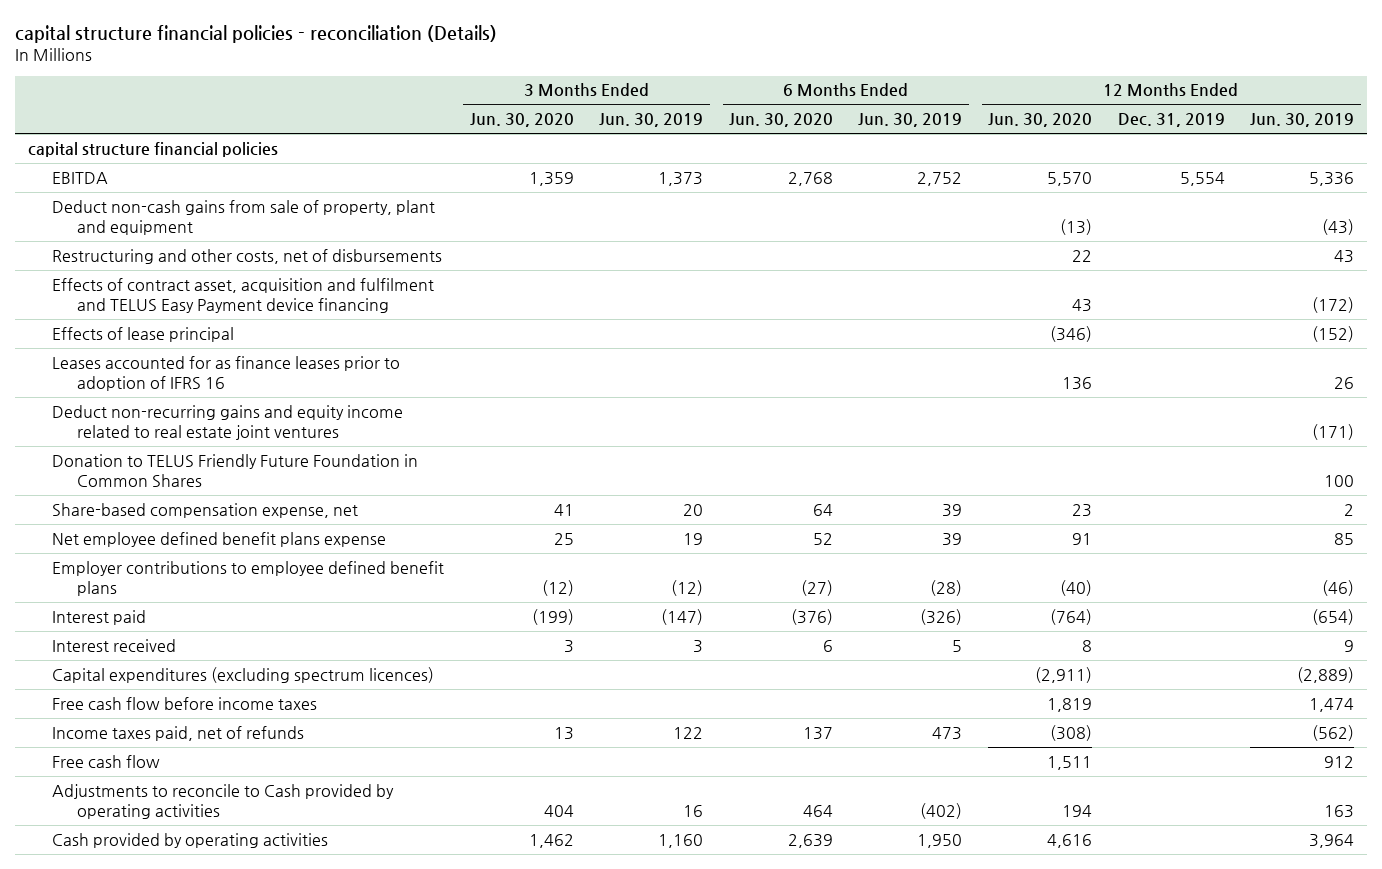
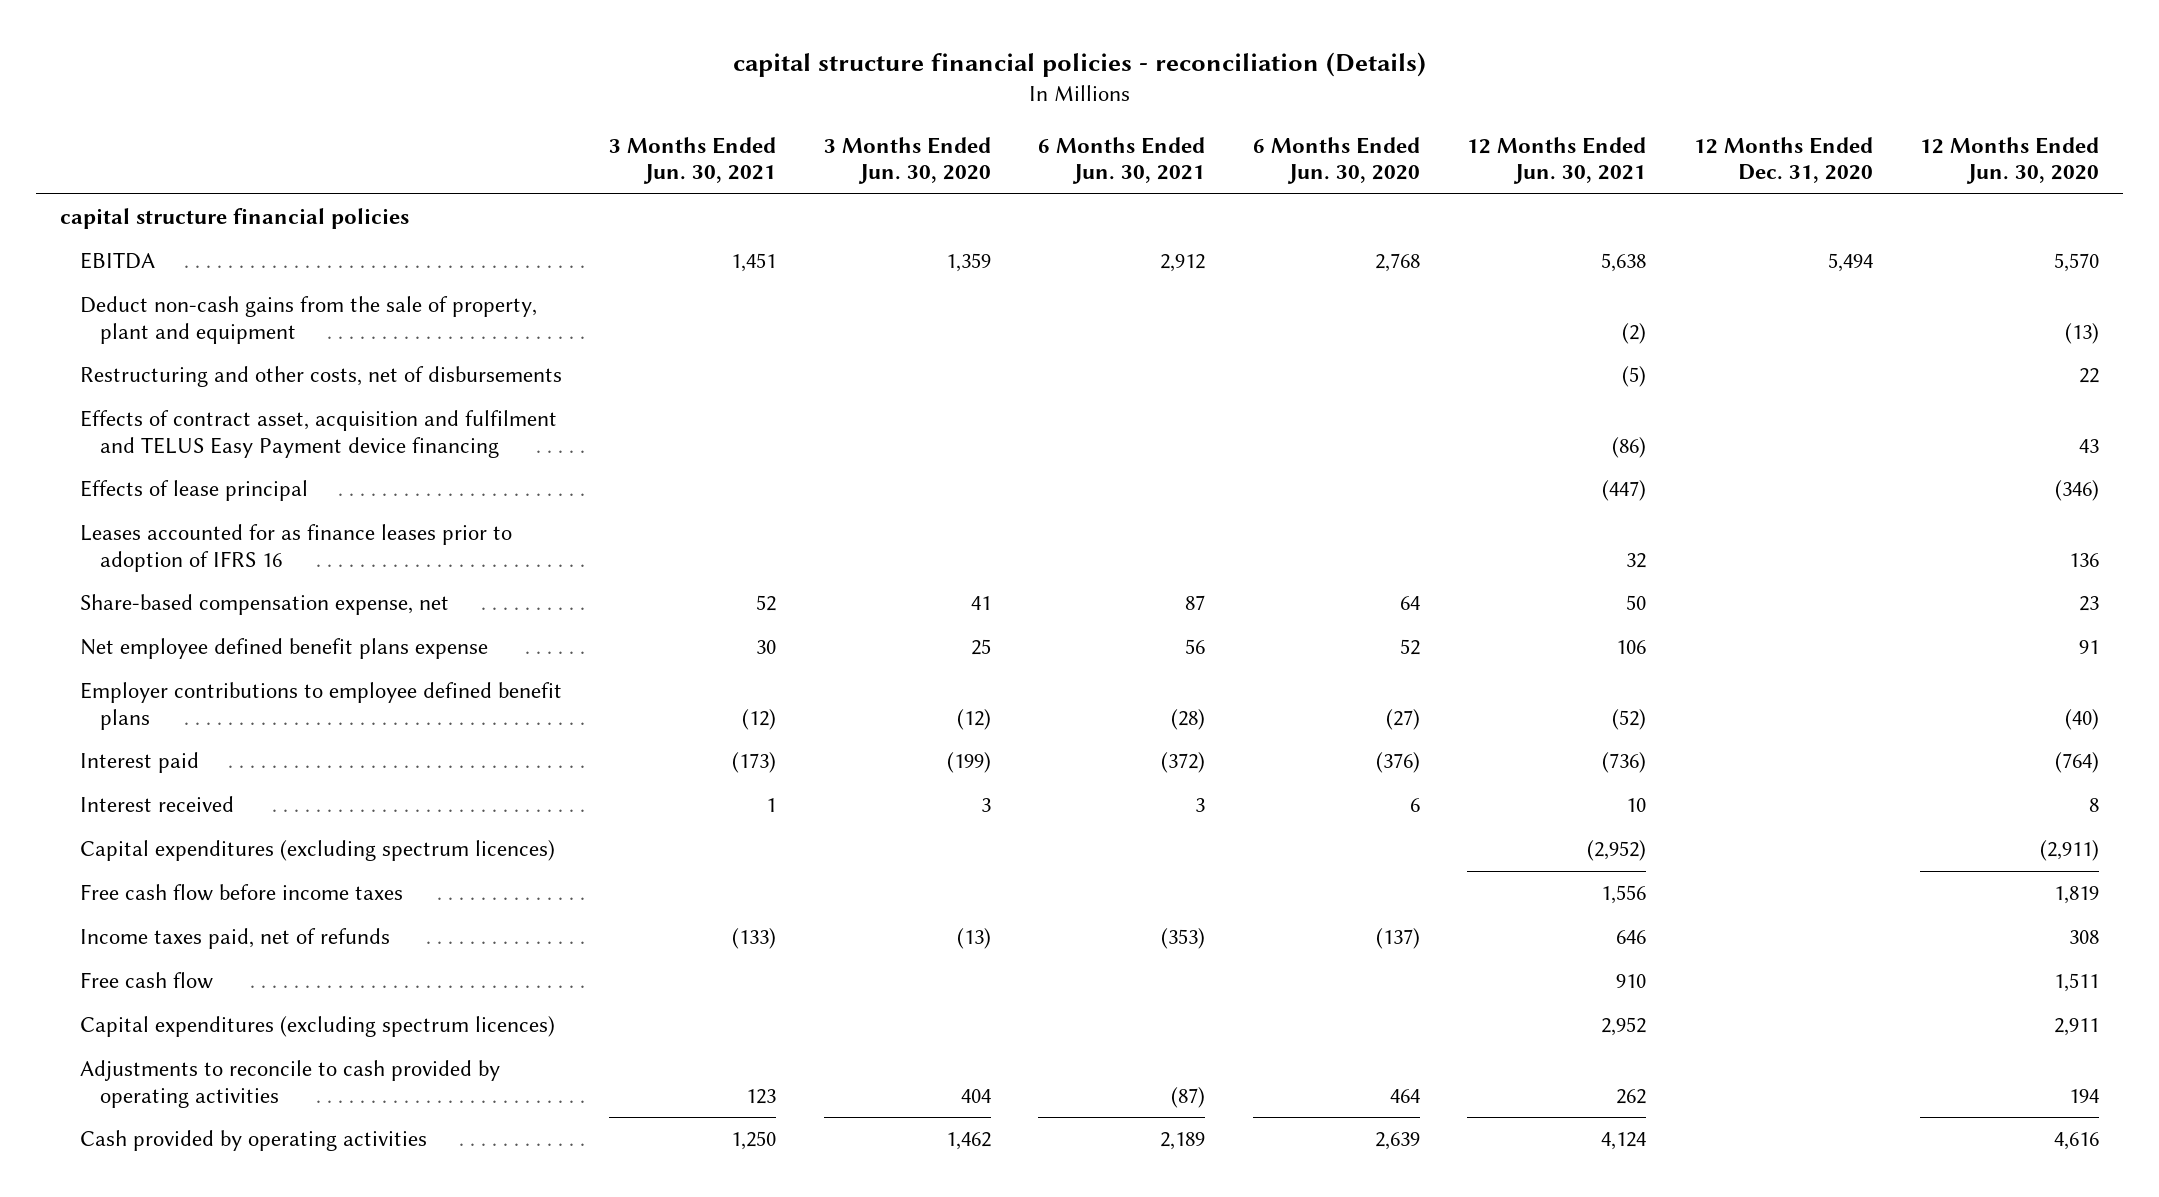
- | 3 Months Ended Jun. 30, 2020 | 3 Months Ended Jun. 30, 2019 | 6 Months Ended Jun. 30, 2020 | 6 Months Ended Jun. 30, 2019 | 12 Months Ended Jun. 30, 2020 | 12 Months Ended Dec. 31, 2019 | 12 Months Ended Jun. 30, 2019
+ | 3 Months Ended Jun. 30, 2021 | 3 Months Ended Jun. 30, 2020 | 6 Months Ended Jun. 30, 2021 | 6 Months Ended Jun. 30, 2020 | 12 Months Ended Jun. 30, 2021 | 12 Months Ended Dec. 31, 2020 | 12 Months Ended Jun. 30, 2020
- Deduct non-cash gains from sale of property, plant and equipment | | | | | (13) | | (43)
+ Deduct non-cash gains from the sale of property, plant and equipment | | | | | (2) | | (13)
- Deduct non-recurring gains and equity income related to real estate joint ventures | | | | | | | (171)
- Donation to TELUS Friendly Future Foundation in Common Shares | | | | | | | 100
- Income taxes paid, net of refunds | 13 | 122 | 137 | 473 | (308) | | (562)
+ Income taxes paid, net of refunds | (133) | (13) | (353) | (137) | 646 | | 308
- Adjustments to reconcile to Cash provided by operating activities | 404 | 16 | 464 | (402) | 194 | | 163
+ Capital expenditures (excluding spectrum licences) | | | | | 2,952 | | 2,911
+ Adjustments to reconcile to cash provided by operating activities | 123 | 404 | (87) | 464 | 262 | | 194

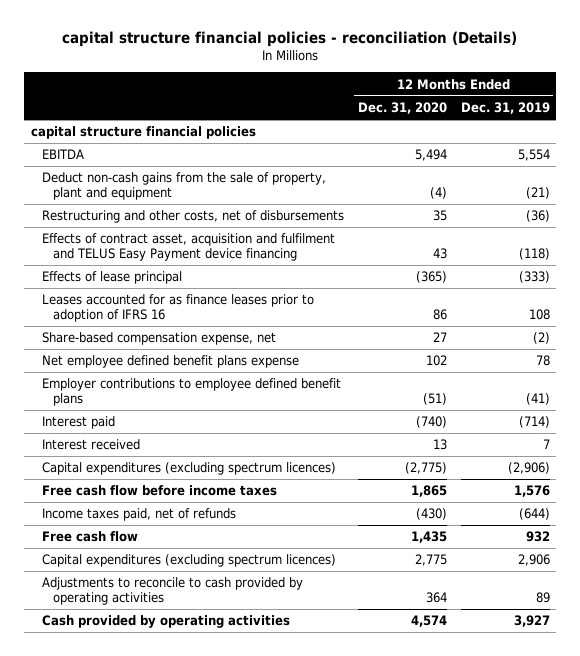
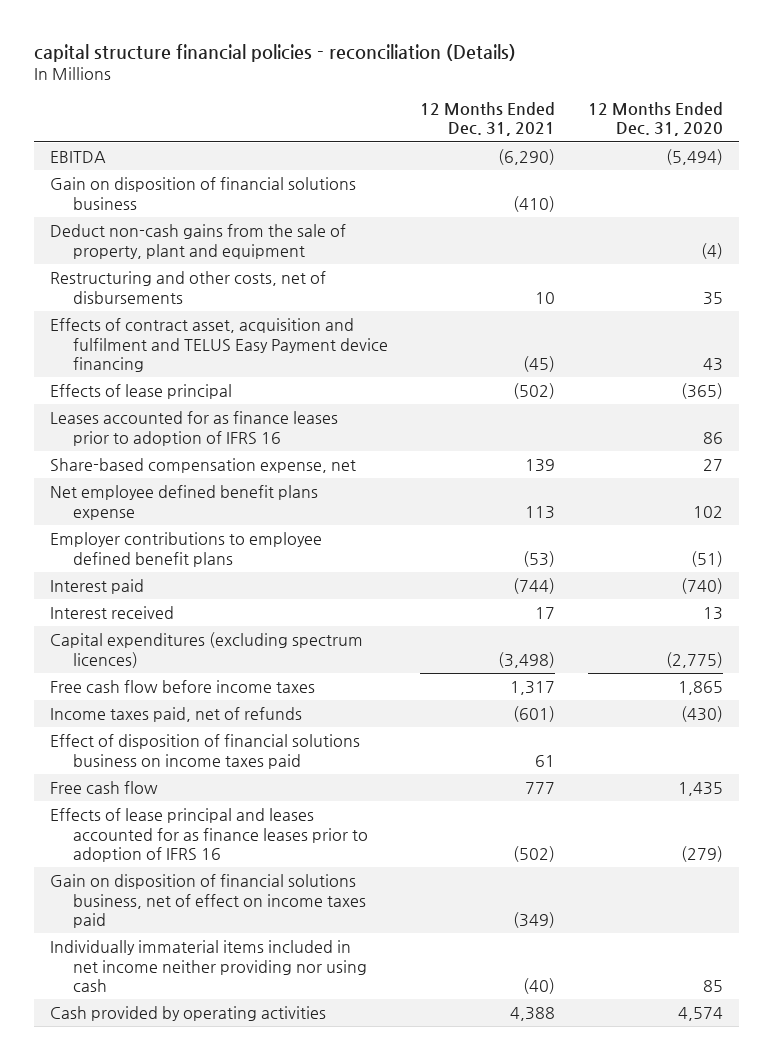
- | 12 Months Ended Dec. 31, 2020 | 12 Months Ended Dec. 31, 2019
+ | 12 Months Ended Dec. 31, 2021 | 12 Months Ended Dec. 31, 2020
- capital structure financial policies
- EBITDA | 5,494 | 5,554
+ EBITDA | (6,290) | (5,494)
+ Gain on disposition of financial solutions business | (410) |
+ Effect of disposition of financial solutions business on income taxes paid | 61 |
- Capital expenditures (excluding spectrum licences) | 2,775 | 2,906
- Adjustments to reconcile to cash provided by operating activities | 364 | 89
+ Effects of lease principal and leases accounted for as finance leases prior to adoption of IFRS 16 | (502) | (279)
+ Gain on disposition of financial solutions business, net of effect on income taxes paid | (349) |
+ Individually immaterial items included in net income neither providing nor using cash | (40) | 85

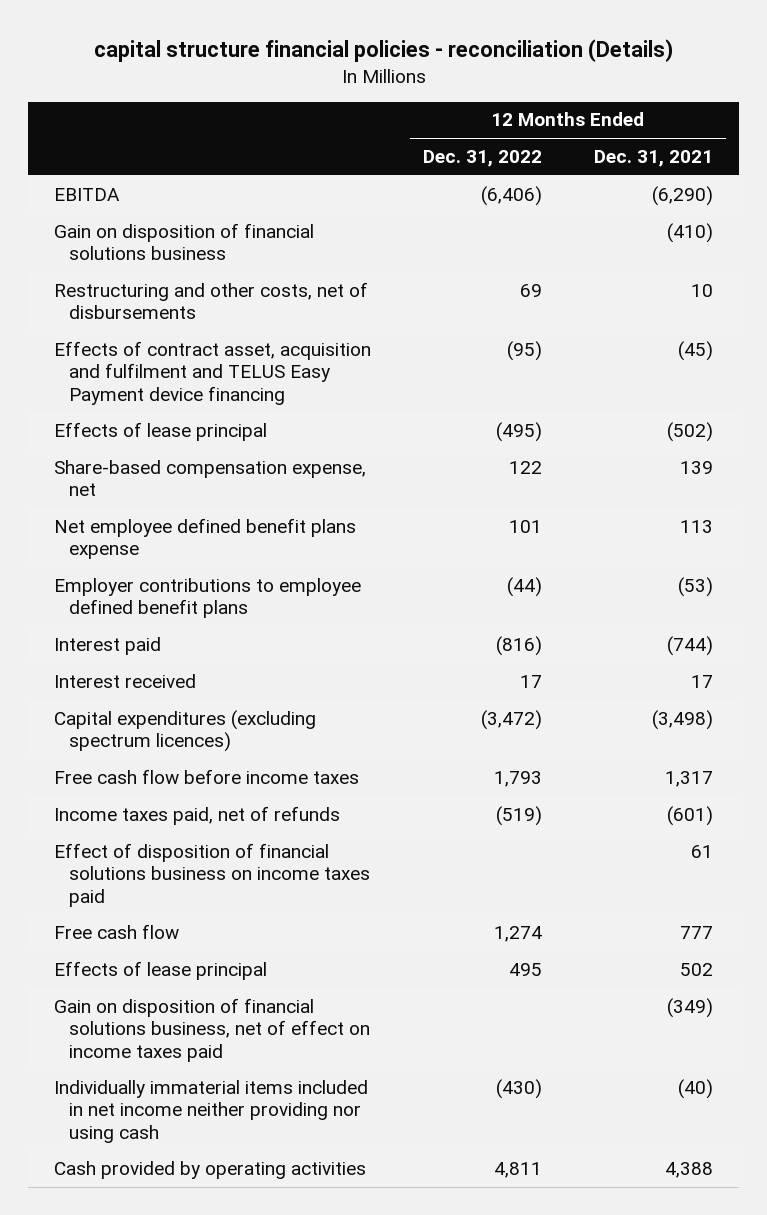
- | 12 Months Ended Dec. 31, 2021 | 12 Months Ended Dec. 31, 2020
+ | 12 Months Ended Dec. 31, 2022 | 12 Months Ended Dec. 31, 2021
- Deduct non-cash gains from the sale of property, plant and equipment | | (4)
- Leases accounted for as finance leases prior to adoption of IFRS 16 | | 86
- Effects of lease principal and leases accounted for as finance leases prior to adoption of IFRS 16 | (502) | (279)
+ Effects of lease principal | 495 | 502

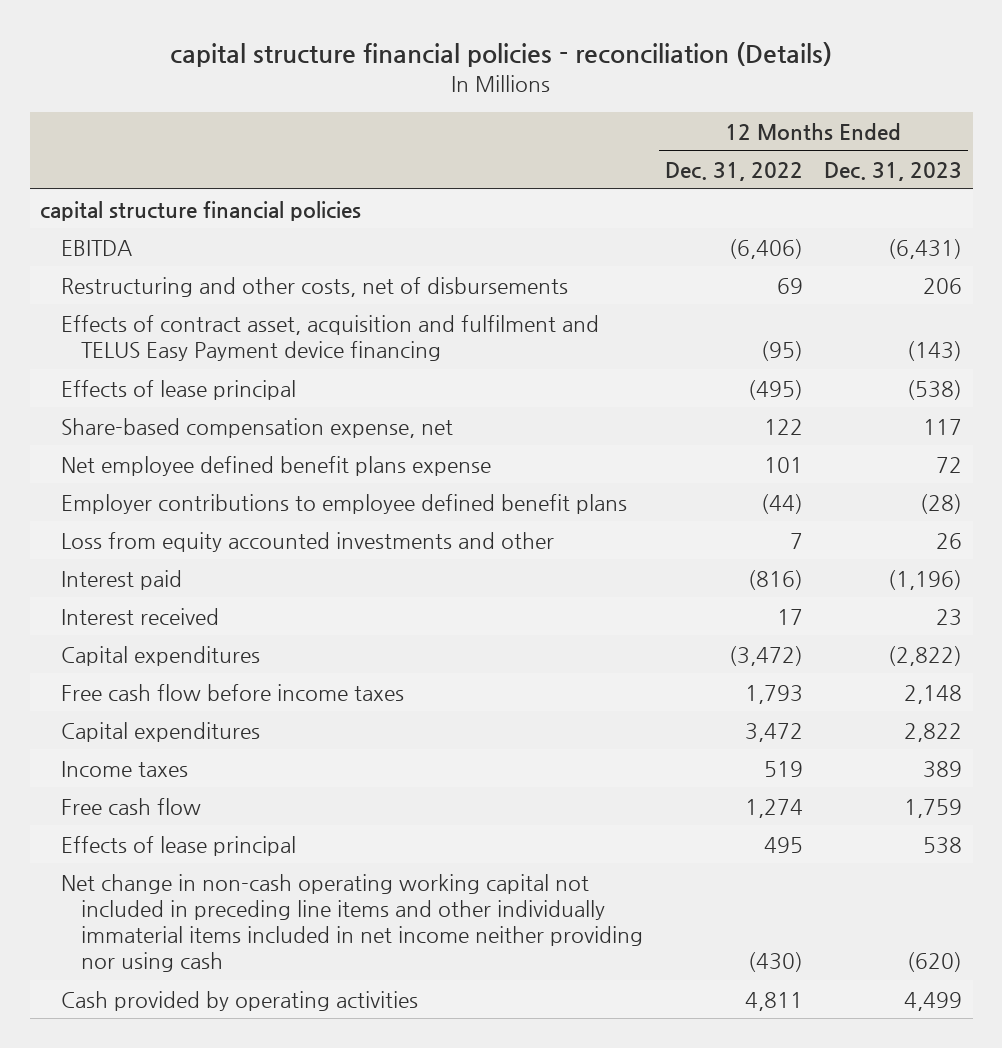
- | 12 Months Ended Dec. 31, 2022 | 12 Months Ended Dec. 31, 2021
+ | 12 Months Ended Dec. 31, 2022 | 12 Months Ended Dec. 31, 2023
+ capital structure financial policies
- Gain on disposition of financial solutions business | | (410)
+ Loss from equity accounted investments and other | 7 | 26
- Capital expenditures (excluding spectrum licences) | (3,472) | (3,498)
+ Capital expenditures | (3,472) | (2,822)
- Income taxes paid, net of refunds | (519) | (601)
- Effect of disposition of financial solutions business on income taxes paid | | 61
+ Capital expenditures | 3,472 | 2,822
+ Income taxes | 519 | 389
- Gain on disposition of financial solutions business, net of effect on income taxes paid | | (349)
- Individually immaterial items included in net income neither providing nor using cash | (430) | (40)
+ Net change in non-cash operating working capital not included in preceding line items and other individually immaterial items included in net income neither providing nor using cash | (430) | (620)

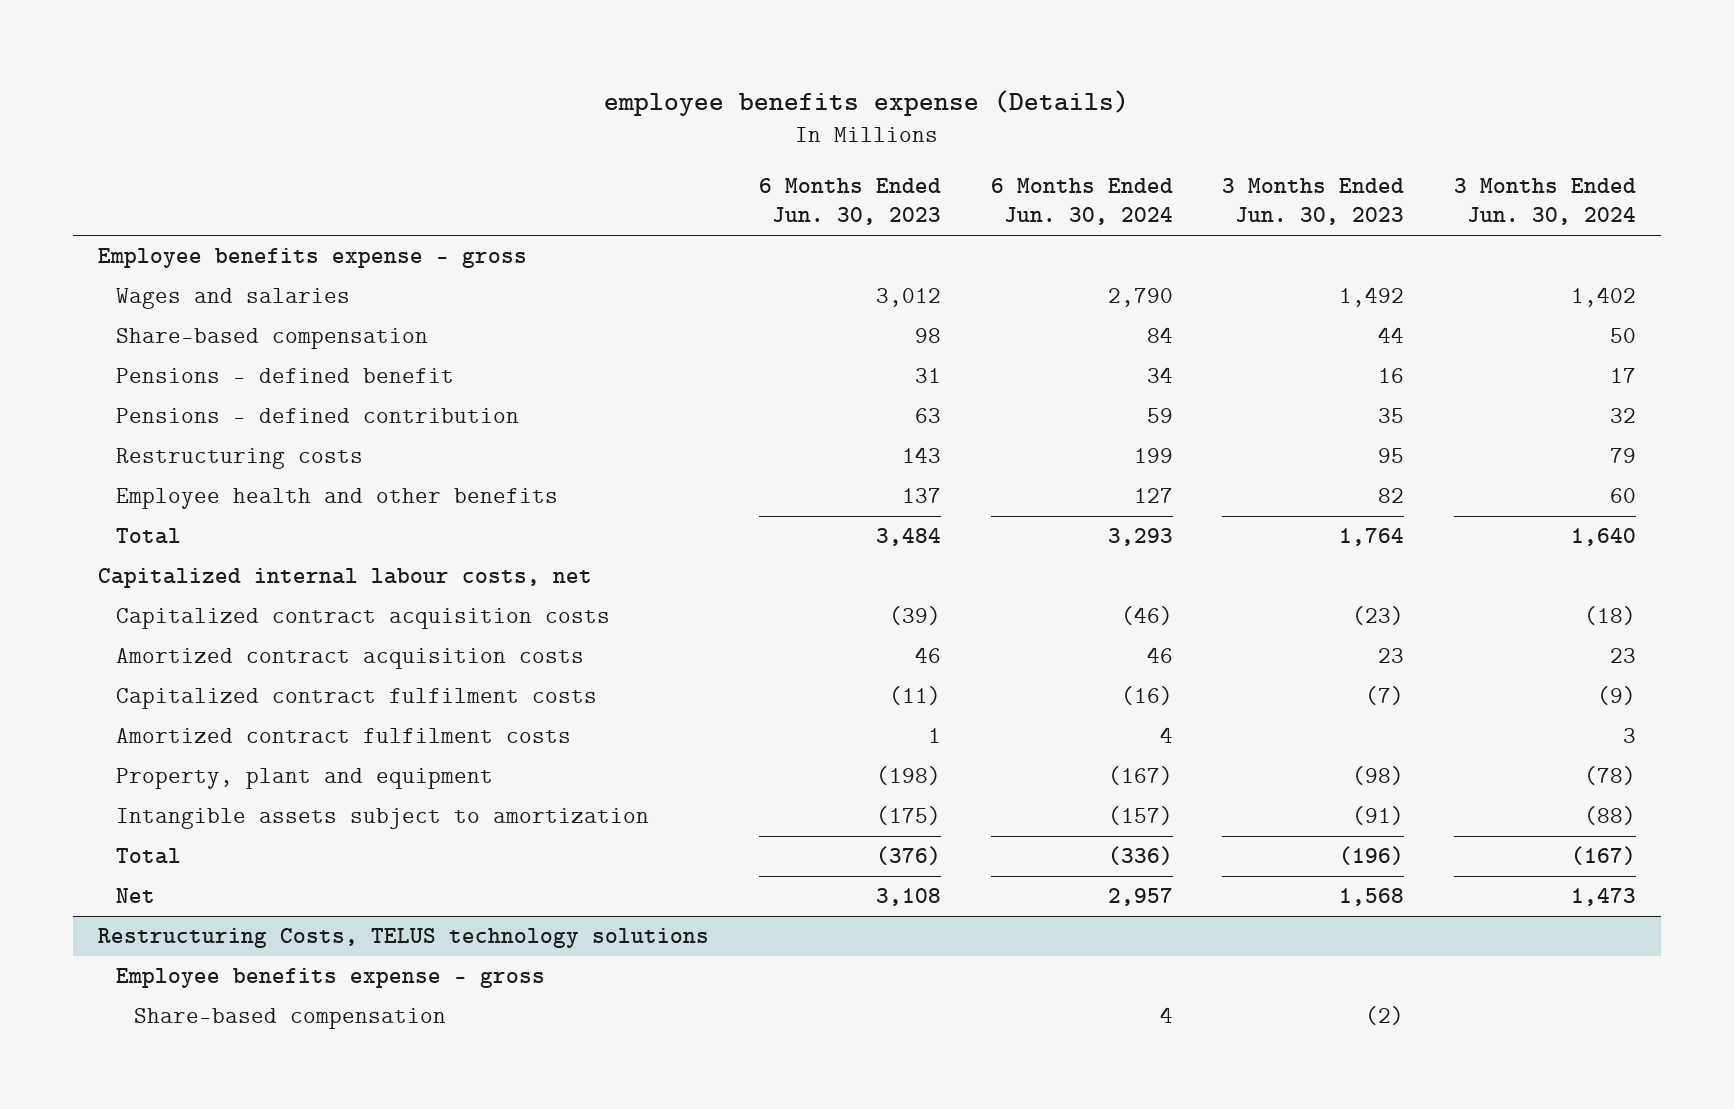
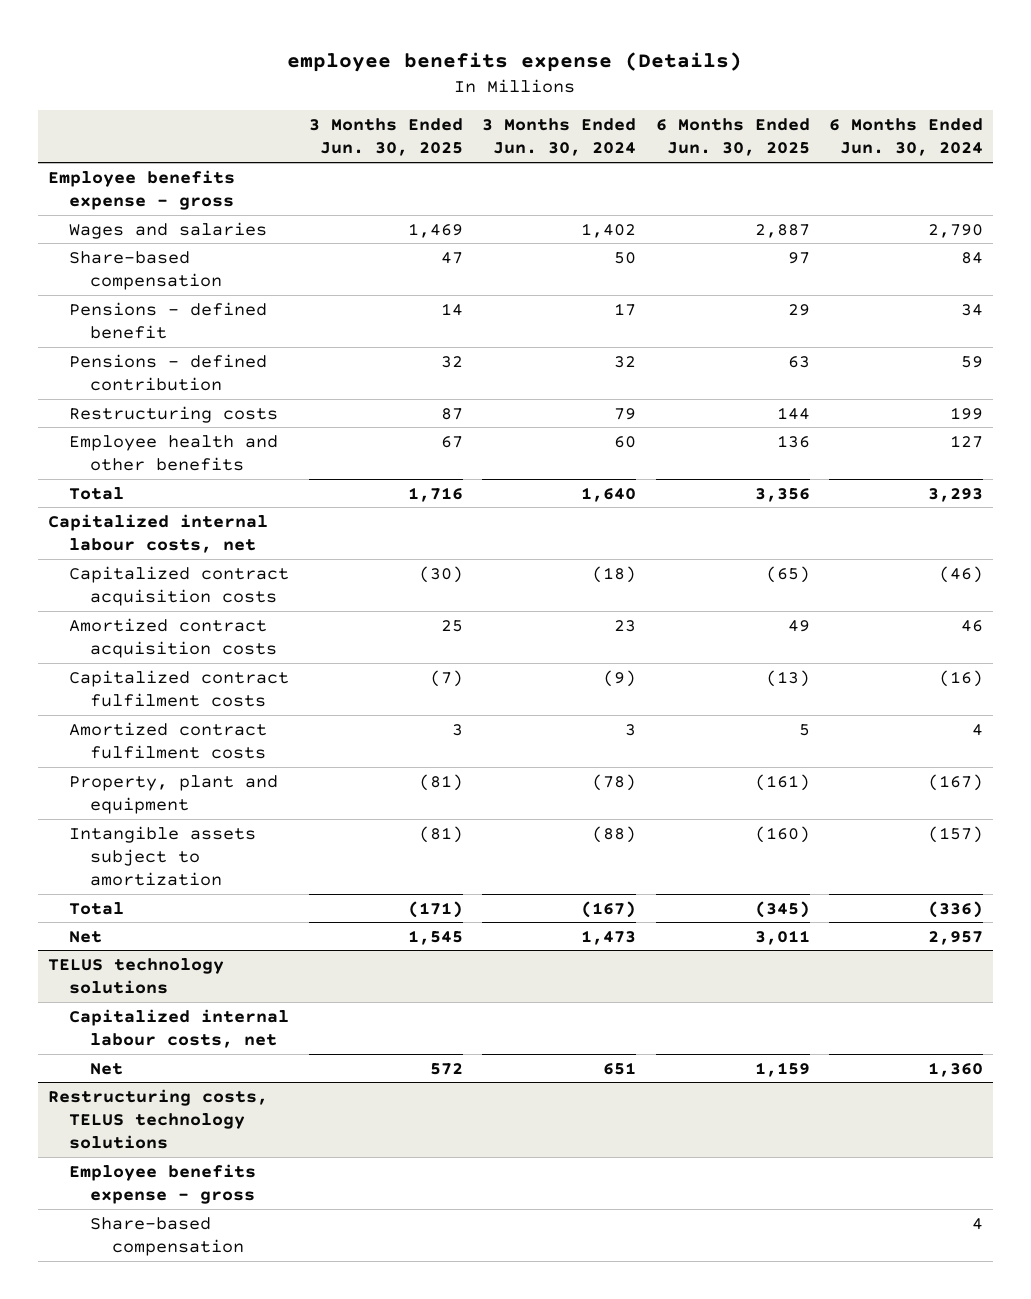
- | 6 Months Ended Jun. 30, 2023 | 6 Months Ended Jun. 30, 2024 | 3 Months Ended Jun. 30, 2023 | 3 Months Ended Jun. 30, 2024
+ | 3 Months Ended Jun. 30, 2025 | 3 Months Ended Jun. 30, 2024 | 6 Months Ended Jun. 30, 2025 | 6 Months Ended Jun. 30, 2024
- Restructuring Costs, TELUS technology solutions
+ TELUS technology solutions
+ Capitalized internal labour costs, net
+ Net | 572 | 651 | 1,159 | 1,360
+ Restructuring costs, TELUS technology solutions

